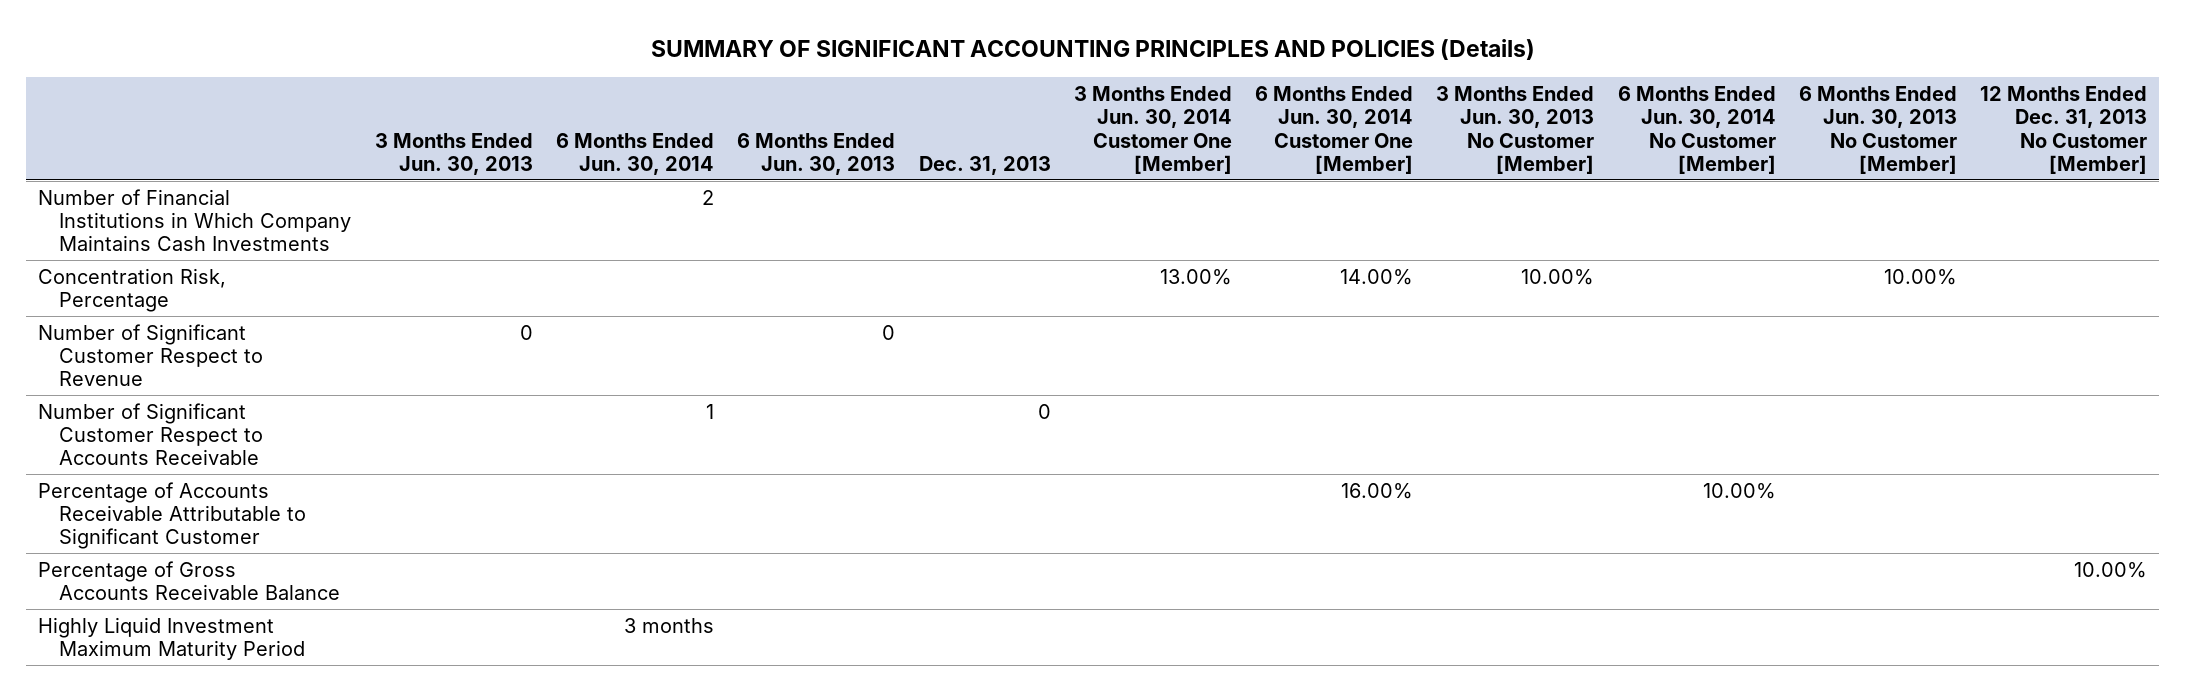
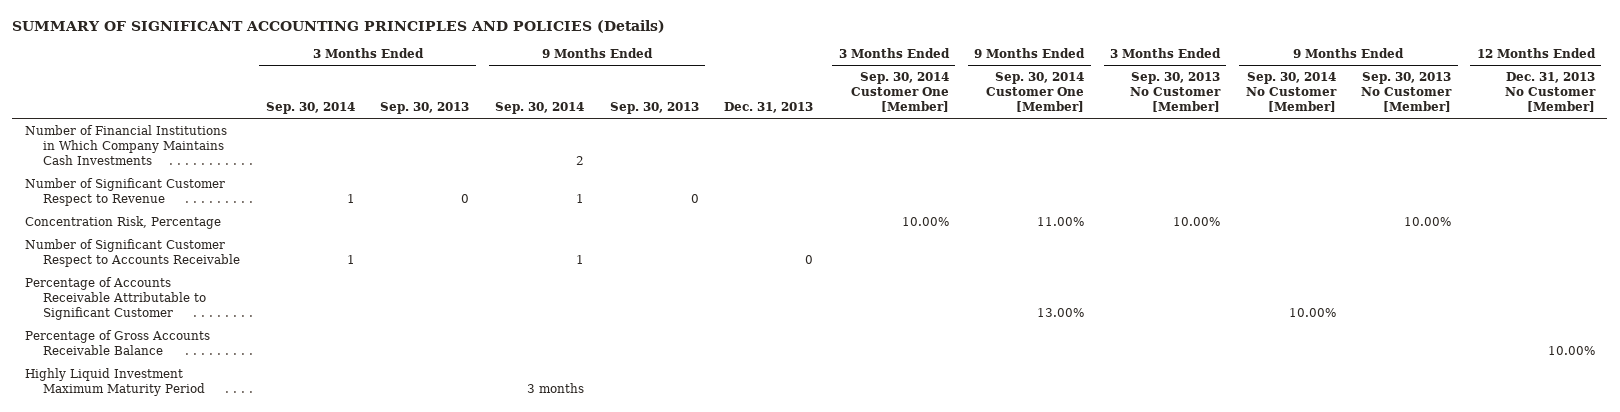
- | 3 Months Ended Jun. 30, 2013 | 6 Months Ended Jun. 30, 2014 | 6 Months Ended Jun. 30, 2013 | Dec. 31, 2013 | 3 Months Ended Jun. 30, 2014 Customer One [Member] | 6 Months Ended Jun. 30, 2014 Customer One [Member] | 3 Months Ended Jun. 30, 2013 No Customer [Member] | 6 Months Ended Jun. 30, 2014 No Customer [Member] | 6 Months Ended Jun. 30, 2013 No Customer [Member] | 12 Months Ended Dec. 31, 2013 No Customer [Member]
+ | 3 Months Ended Sep. 30, 2014 | 3 Months Ended Sep. 30, 2013 | 9 Months Ended Sep. 30, 2014 | 9 Months Ended Sep. 30, 2013 | Dec. 31, 2013 | 3 Months Ended Sep. 30, 2014 Customer One [Member] | 9 Months Ended Sep. 30, 2014 Customer One [Member] | 3 Months Ended Sep. 30, 2013 No Customer [Member] | 9 Months Ended Sep. 30, 2014 No Customer [Member] | 9 Months Ended Sep. 30, 2013 No Customer [Member] | 12 Months Ended Dec. 31, 2013 No Customer [Member]
moved down: Concentration Risk, Percentage | | | | | | 10.00% | 11.00% | 10.00% | | 10.00% |

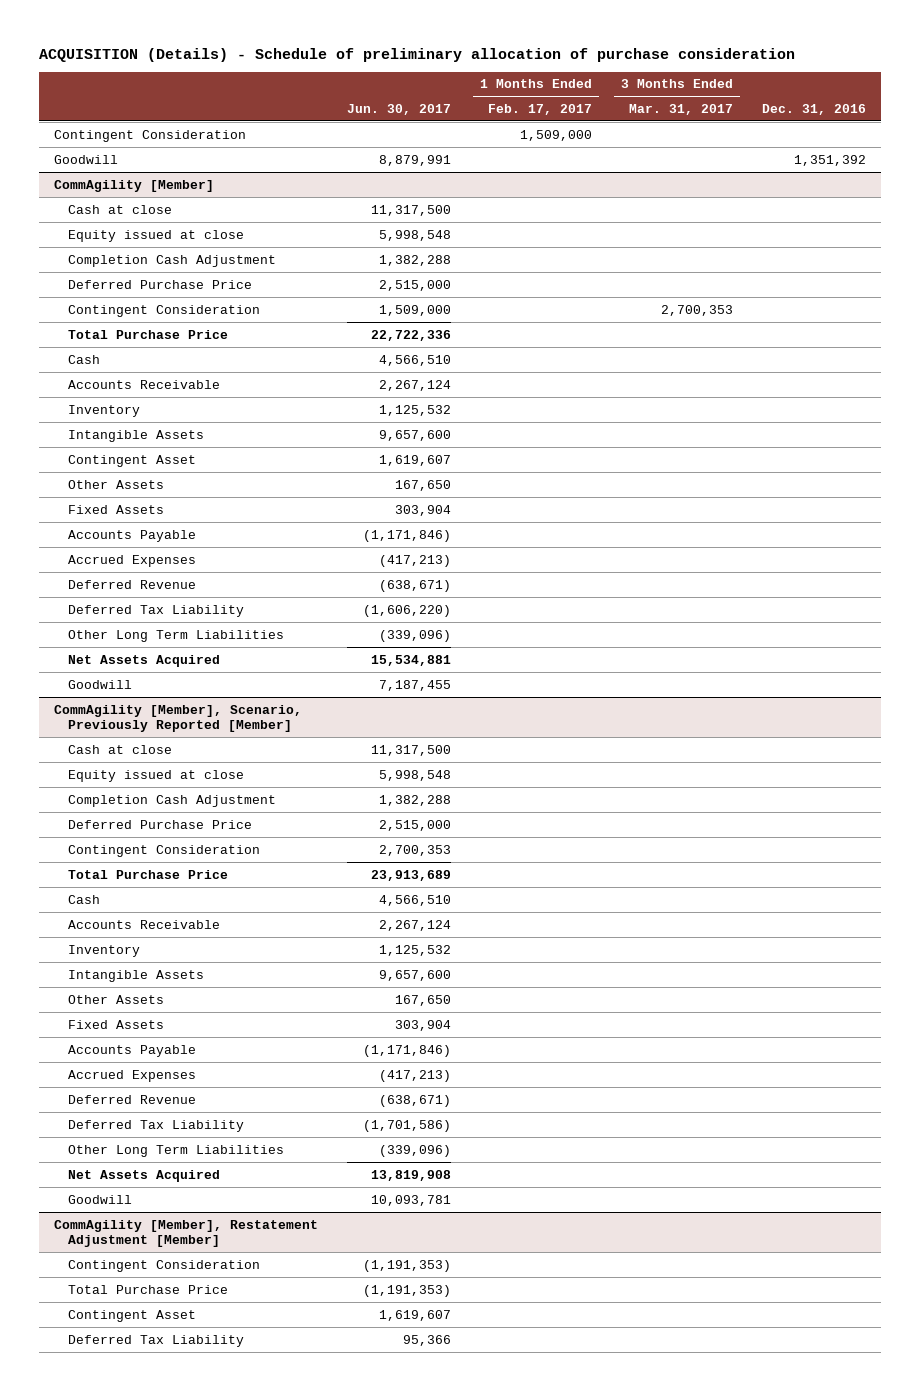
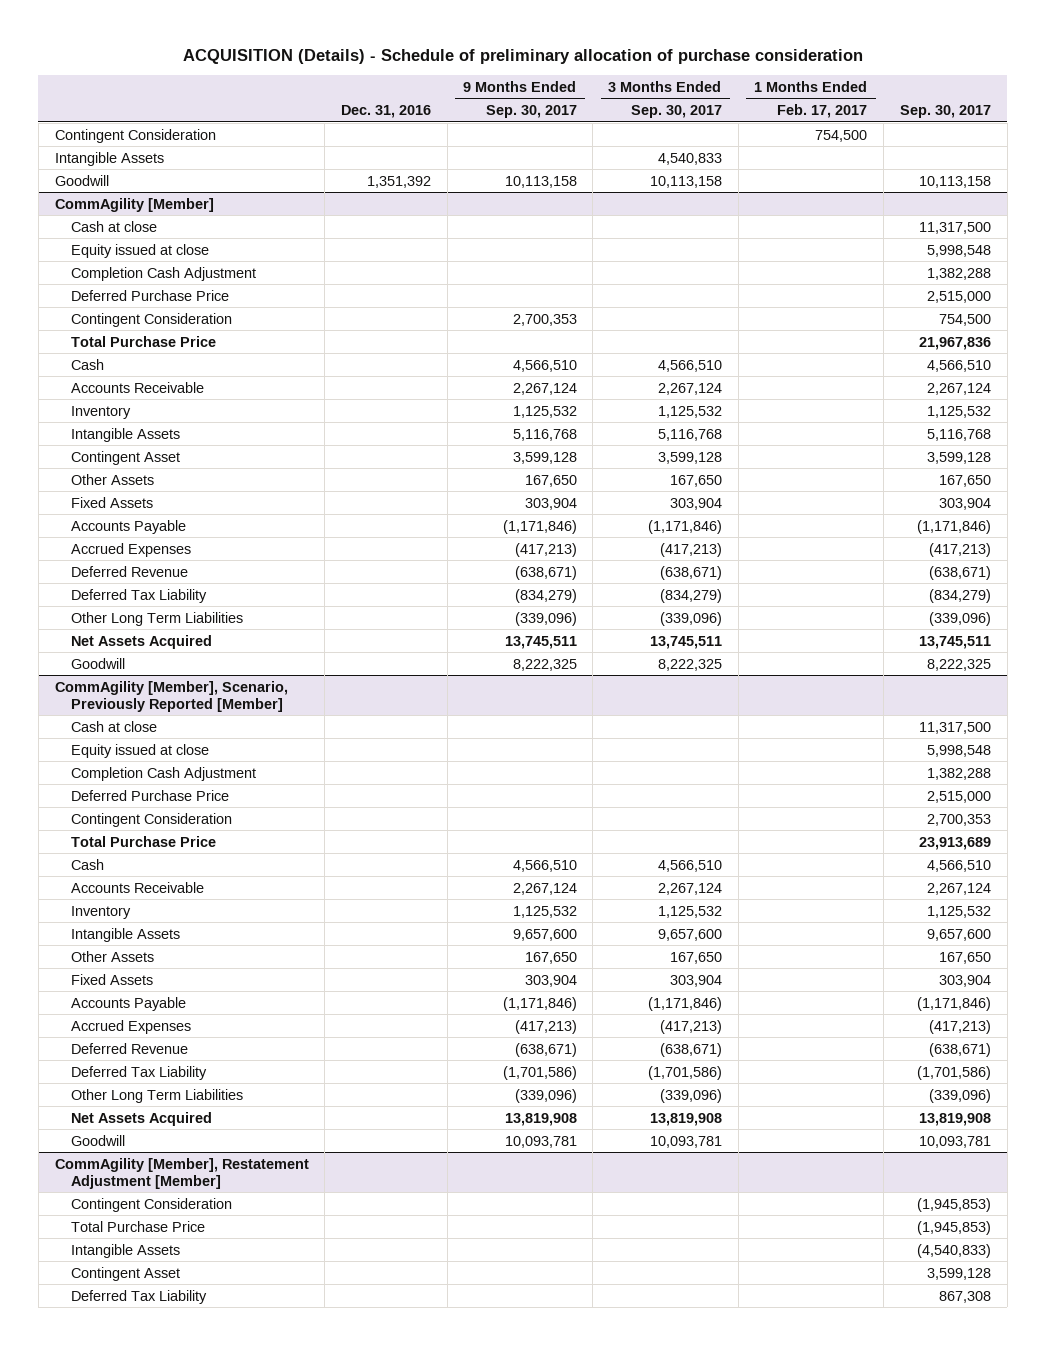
- | Jun. 30, 2017 | 1 Months Ended Feb. 17, 2017 | 3 Months Ended Mar. 31, 2017 | Dec. 31, 2016
+ | Dec. 31, 2016 | 9 Months Ended Sep. 30, 2017 | 3 Months Ended Sep. 30, 2017 | 1 Months Ended Feb. 17, 2017 | Sep. 30, 2017
- Contingent Consideration | | 1,509,000 | |
+ Contingent Consideration | | | | 754,500 |
+ Intangible Assets | | | 4,540,833 | |
@ CommAgility [Member], Restatement Adjustment [Member]
+ Intangible Assets | | | | | (4,540,833)

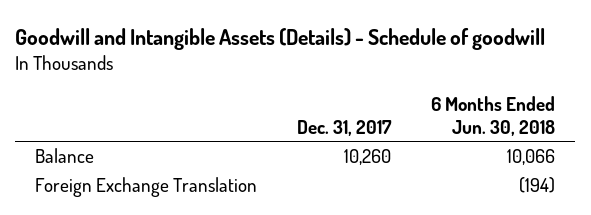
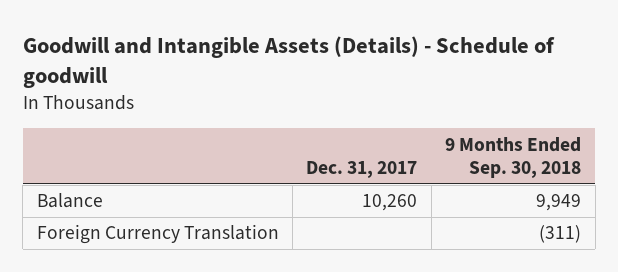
- | Dec. 31, 2017 | 6 Months Ended Jun. 30, 2018
+ | Dec. 31, 2017 | 9 Months Ended Sep. 30, 2018
- Foreign Exchange Translation | | (194)
+ Foreign Currency Translation | | (311)

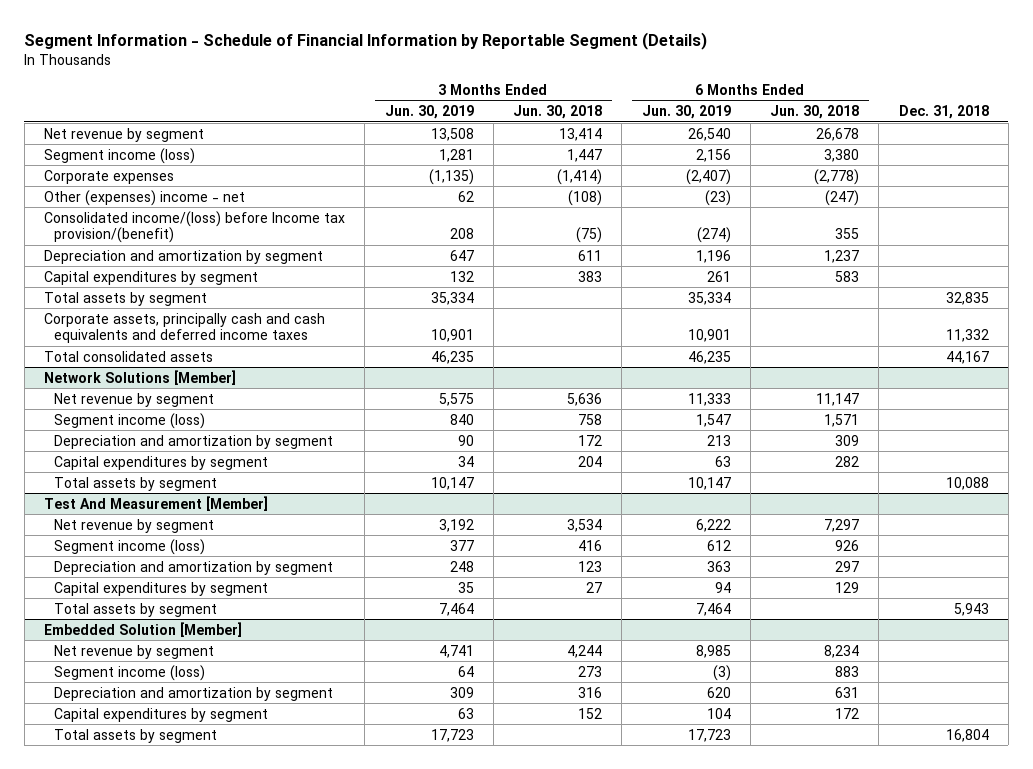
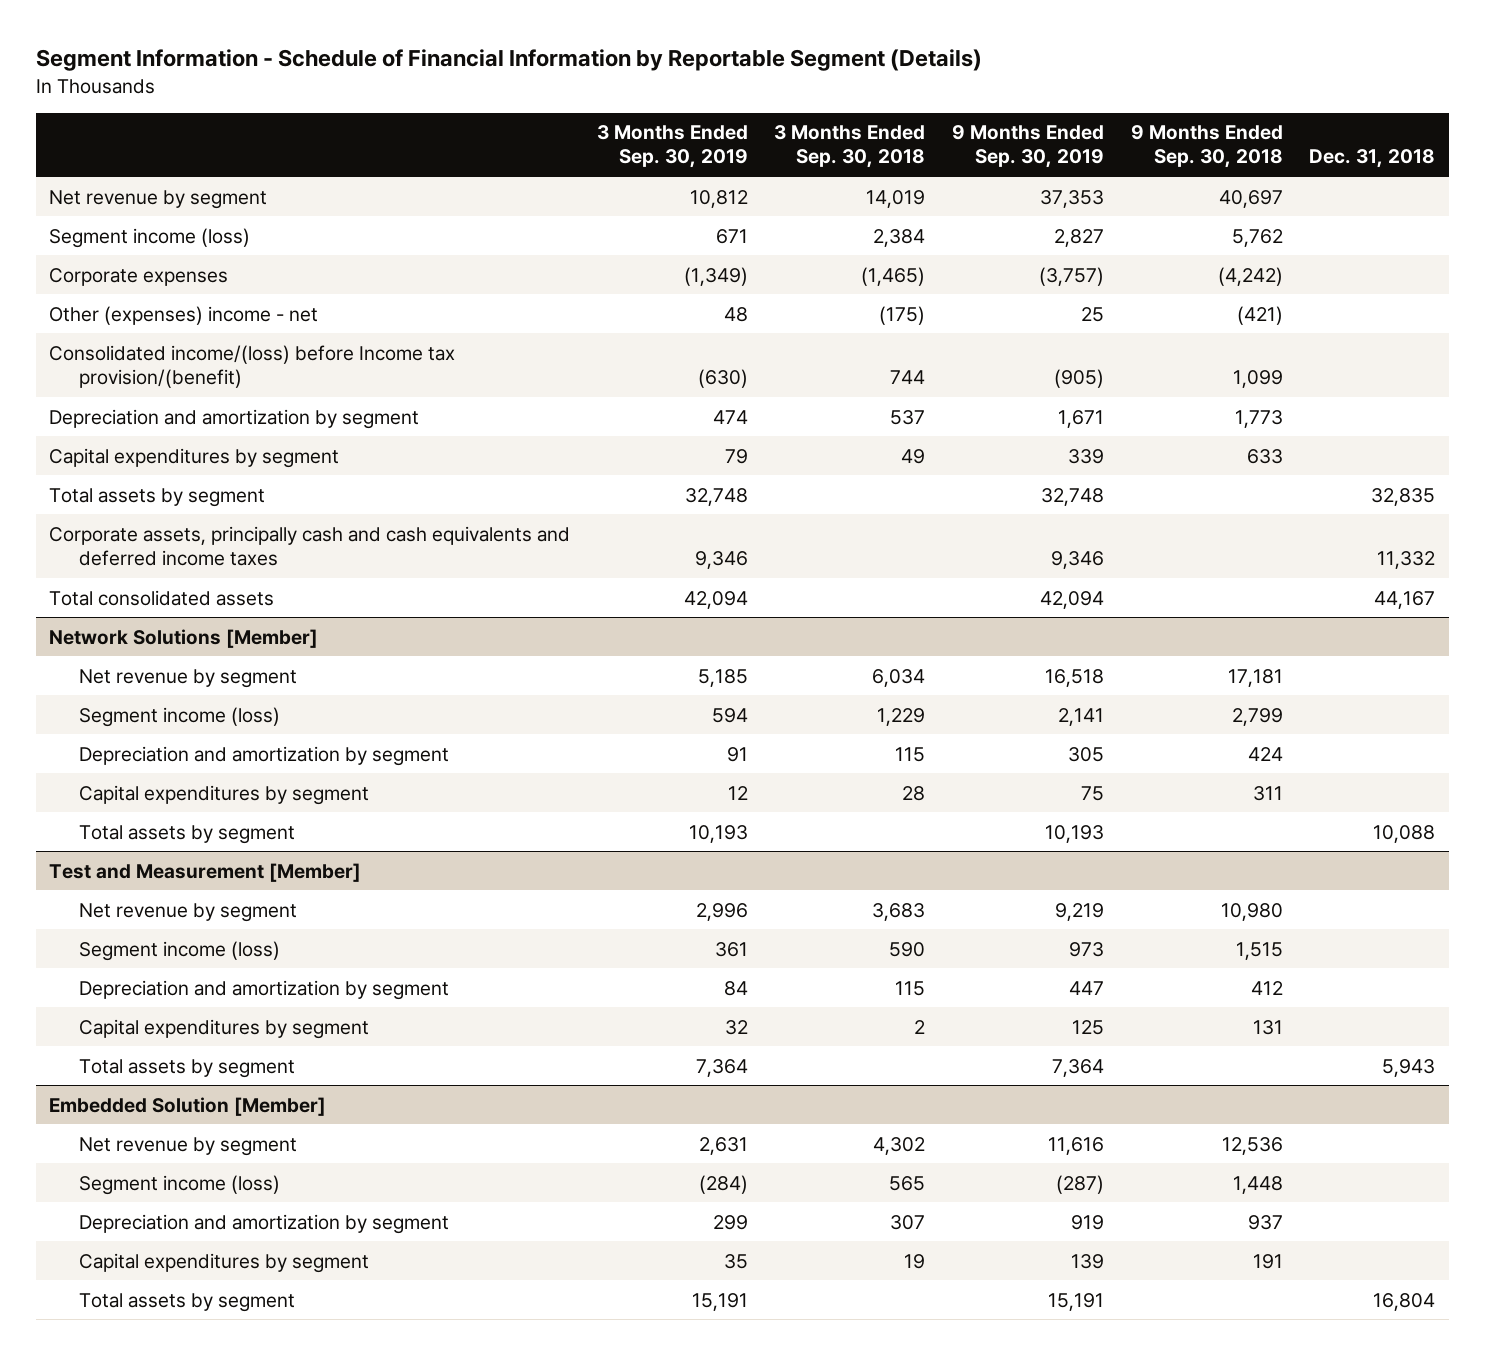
- | 3 Months Ended Jun. 30, 2019 | 3 Months Ended Jun. 30, 2018 | 6 Months Ended Jun. 30, 2019 | 6 Months Ended Jun. 30, 2018 | Dec. 31, 2018
+ | 3 Months Ended Sep. 30, 2019 | 3 Months Ended Sep. 30, 2018 | 9 Months Ended Sep. 30, 2019 | 9 Months Ended Sep. 30, 2018 | Dec. 31, 2018
- Test And Measurement [Member]
+ Test and Measurement [Member]

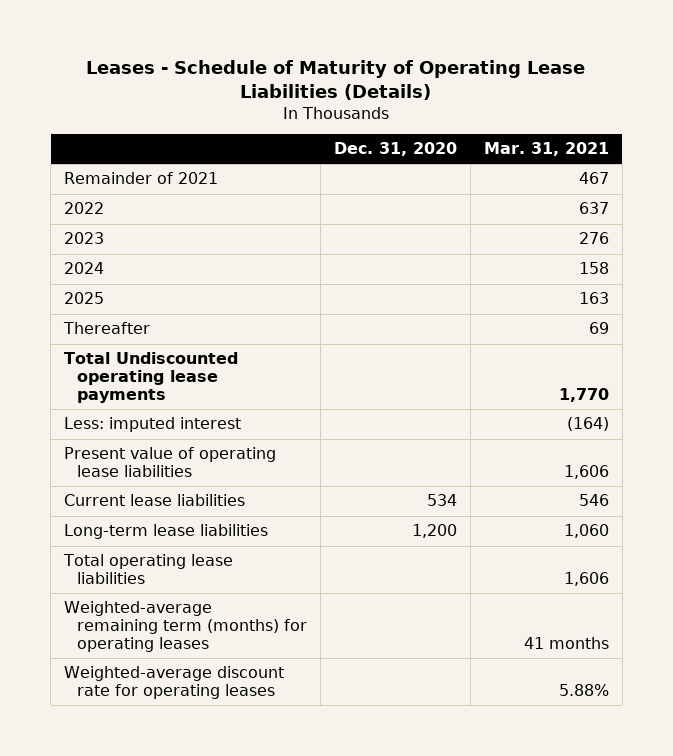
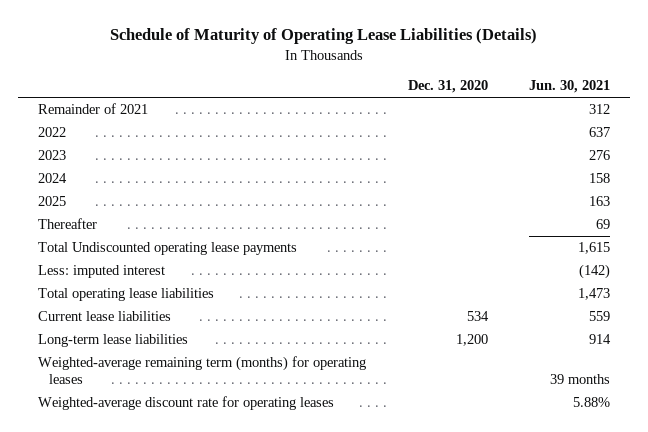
- Leases - Schedule of Maturity of Operating Lease Liabilities (Details)
+ Schedule of Maturity of Operating Lease Liabilities (Details)
- | Dec. 31, 2020 | Mar. 31, 2021
+ | Dec. 31, 2020 | Jun. 30, 2021
- Present value of operating lease liabilities | | 1,606
moved up: Total operating lease liabilities | | 1,473

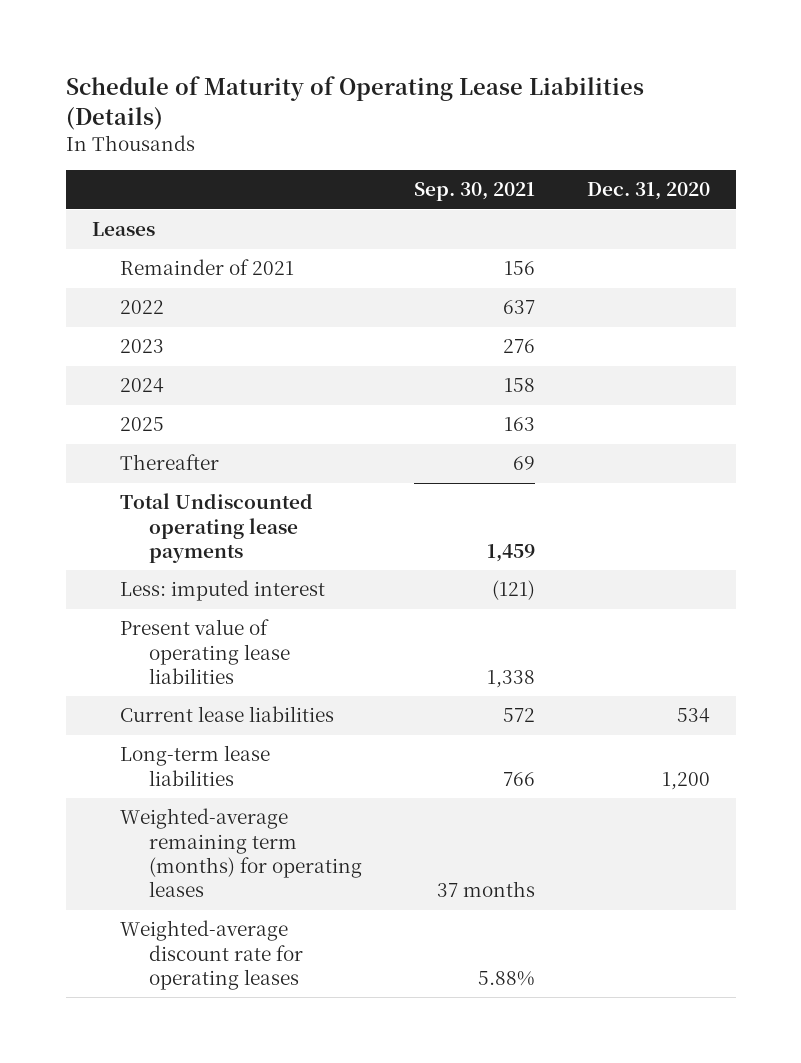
- | Dec. 31, 2020 | Jun. 30, 2021
+ | Sep. 30, 2021 | Dec. 31, 2020
+ Leases
- Total operating lease liabilities | | 1,473
+ Present value of operating lease liabilities | 1,338 |

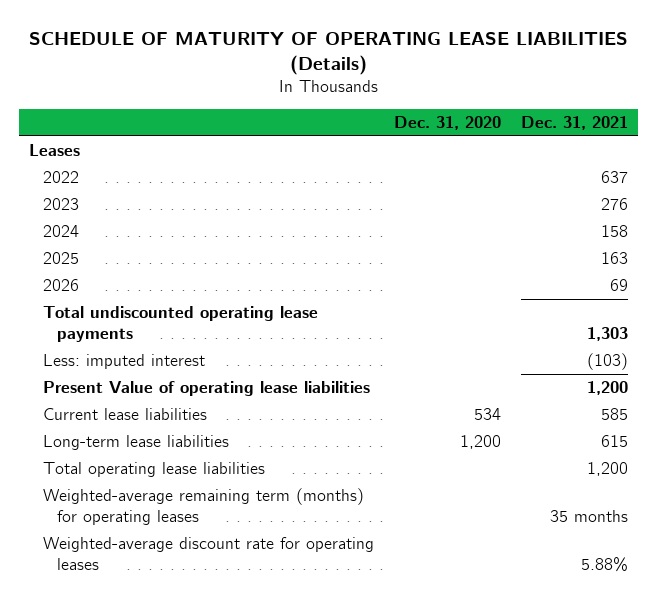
- Schedule of Maturity of Operating Lease Liabilities (Details)
+ SCHEDULE OF MATURITY OF OPERATING LEASE LIABILITIES (Details)
- | Sep. 30, 2021 | Dec. 31, 2020
+ | Dec. 31, 2020 | Dec. 31, 2021
- Remainder of 2021 | 156 |
- Thereafter | 69 |
- Total Undiscounted operating lease payments | 1,459 |
+ 2026 | | 69
+ Total undiscounted operating lease payments | | 1,303
- Present value of operating lease liabilities | 1,338 |
+ Present Value of operating lease liabilities | | 1,200
+ Total operating lease liabilities | | 1,200

